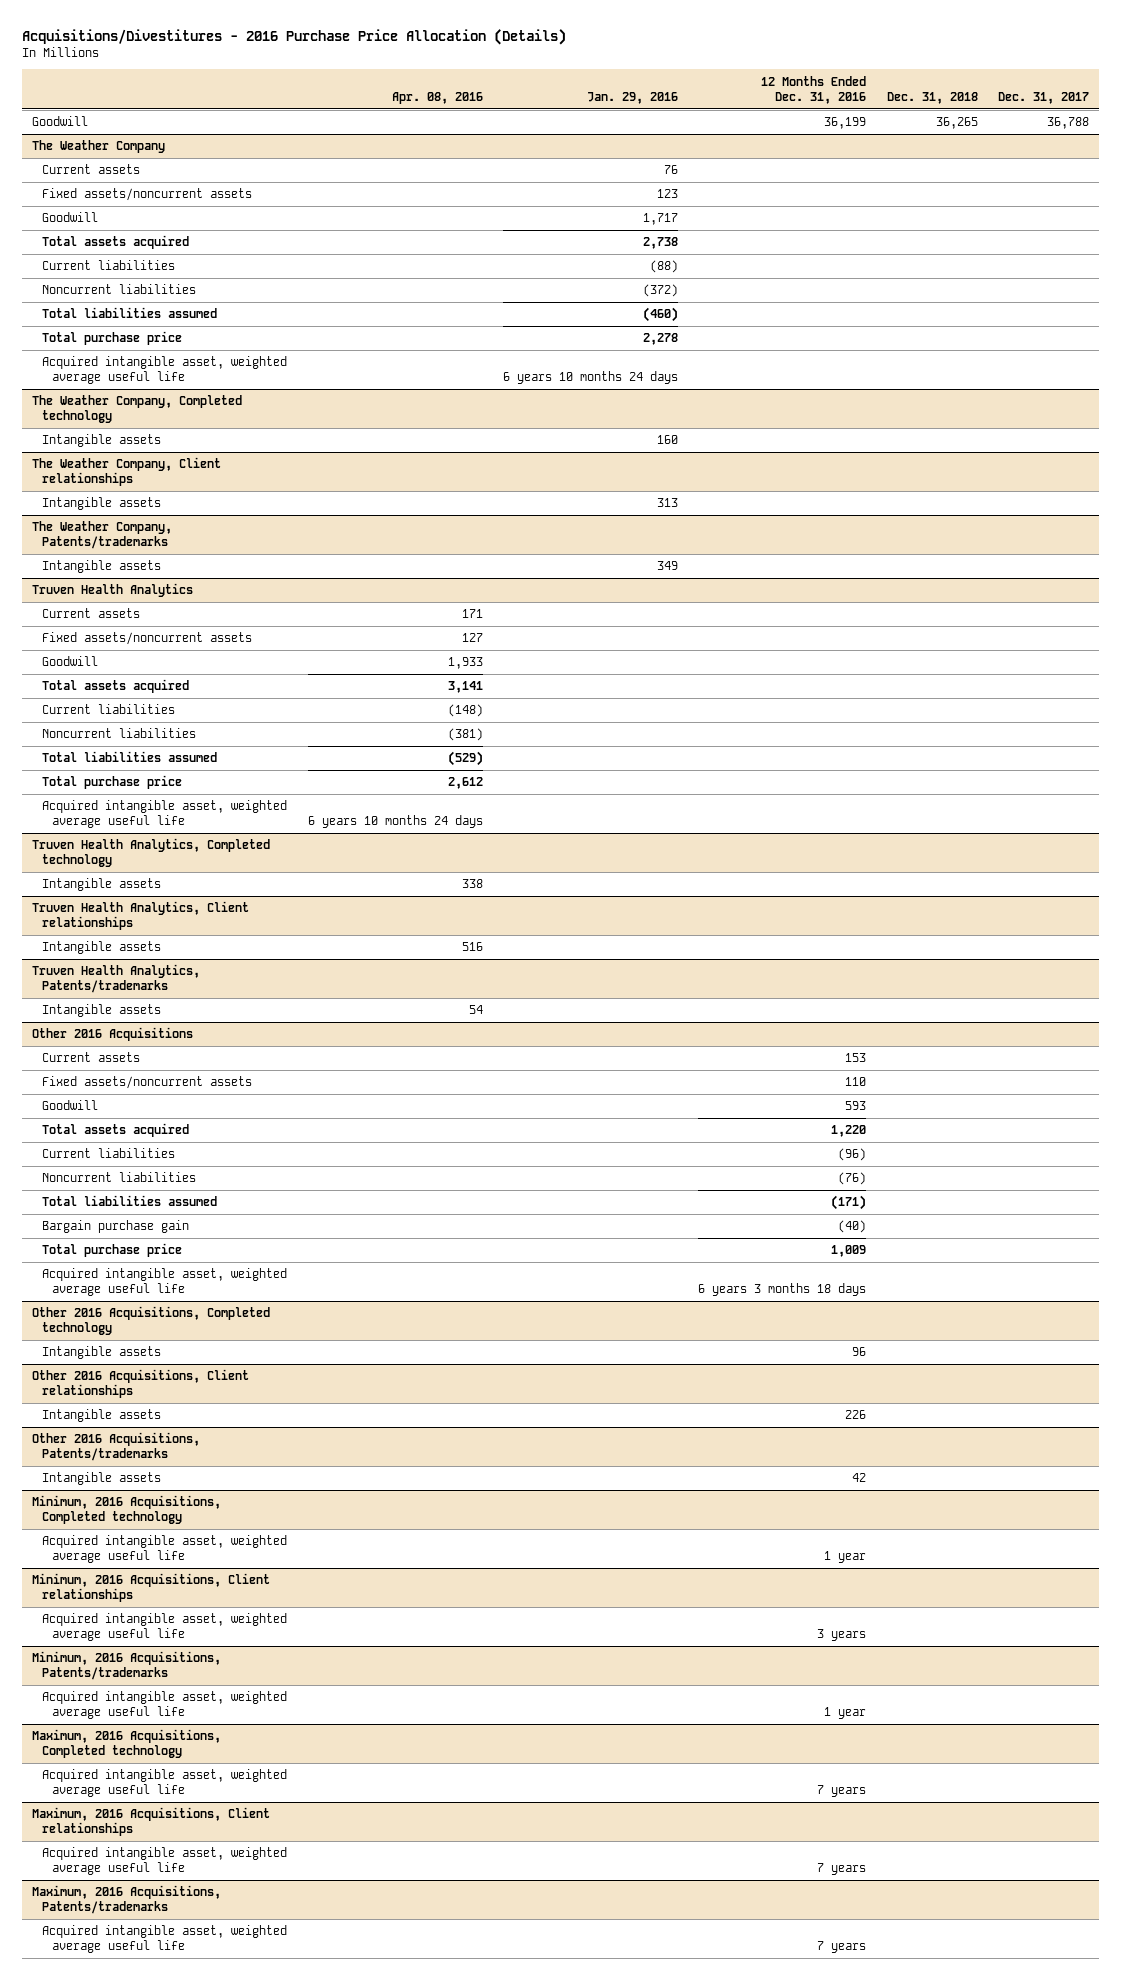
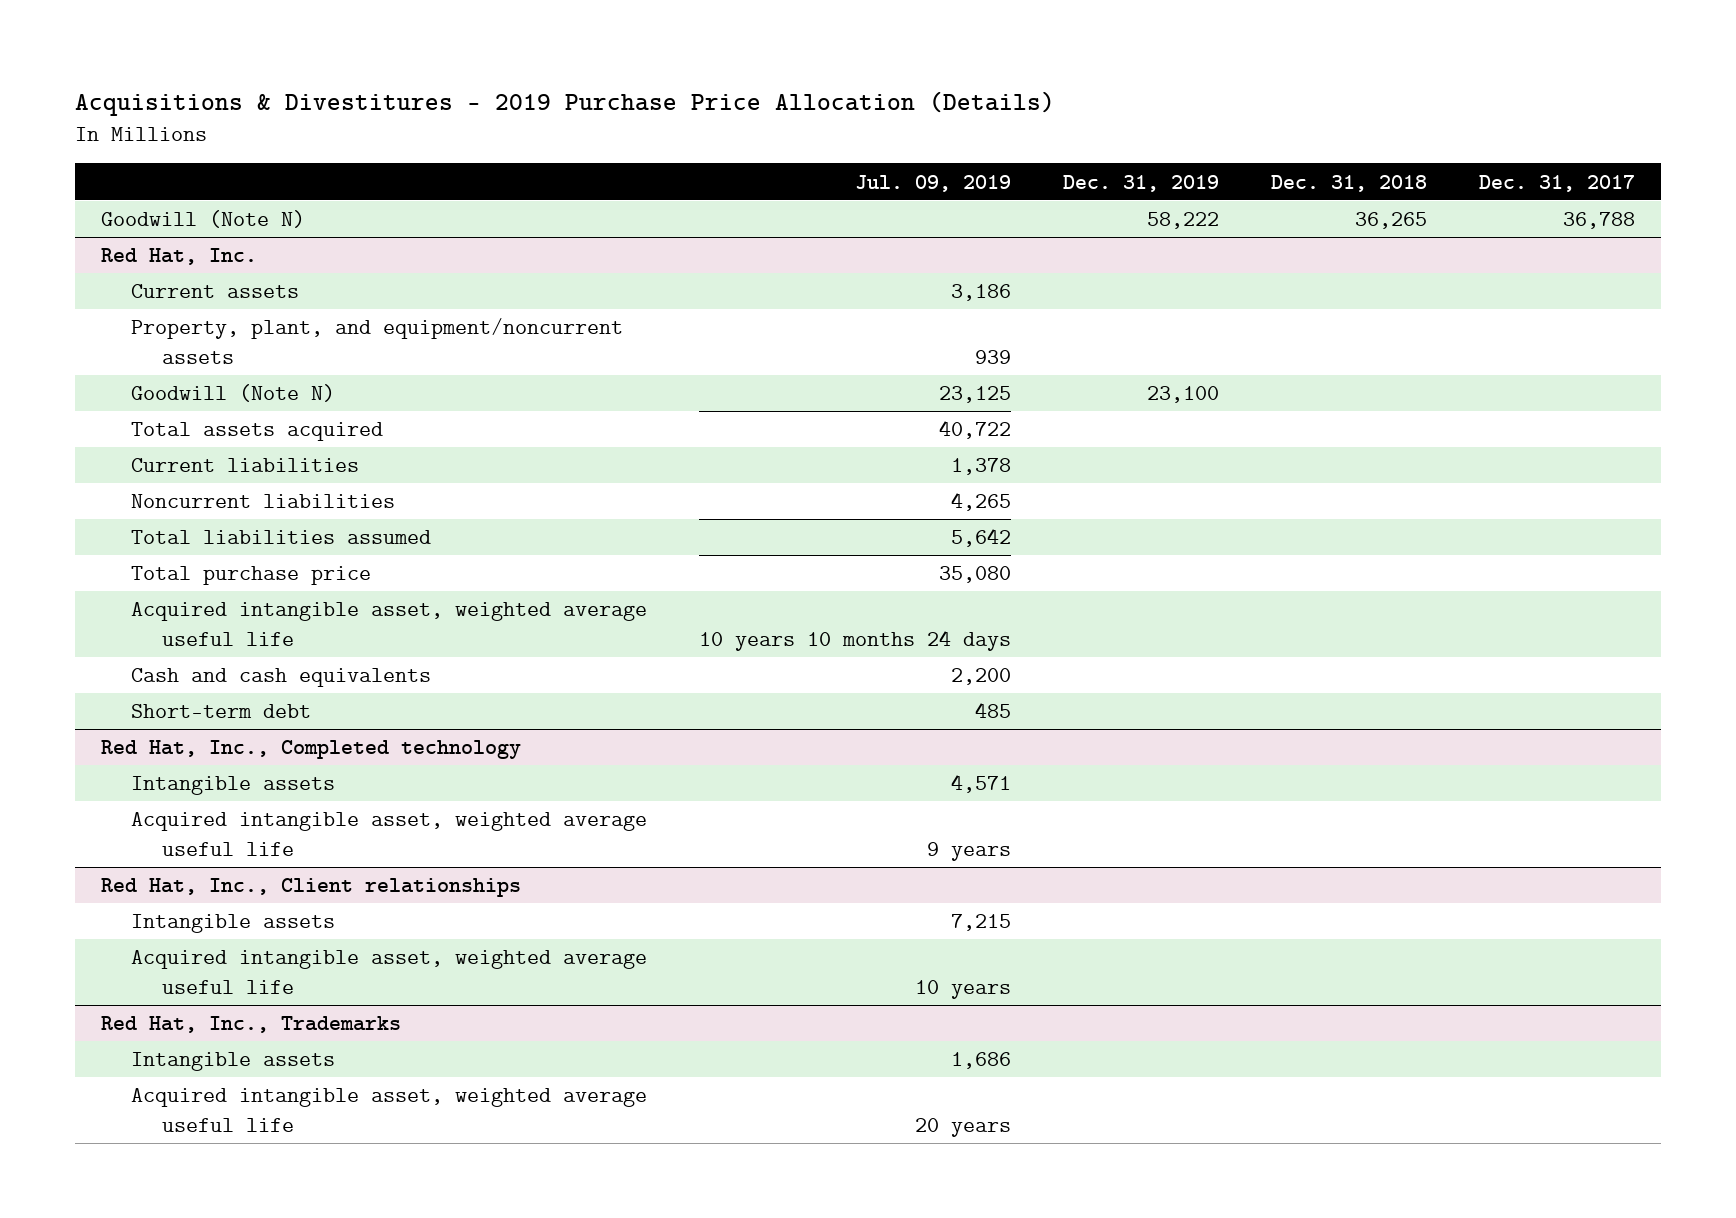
- Acquisitions/Divestitures - 2016 Purchase Price Allocation (Details)
+ Acquisitions & Divestitures - 2019 Purchase Price Allocation (Details)
- | Apr. 08, 2016 | Jan. 29, 2016 | 12 Months Ended Dec. 31, 2016 | Dec. 31, 2018 | Dec. 31, 2017
+ | Jul. 09, 2019 | Dec. 31, 2019 | Dec. 31, 2018 | Dec. 31, 2017
- Goodwill | | | 36,199 | 36,265 | 36,788
- The Weather Company
- Current assets | | 76 | | |
- Fixed assets/noncurrent assets | | 123 | | |
- Goodwill | | 1,717 | | |
- Total assets acquired | | 2,738 | | |
- Current liabilities | | (88) | | |
- Noncurrent liabilities | | (372) | | |
- Total liabilities assumed | | (460) | | |
- Total purchase price | | 2,278 | | |
- Acquired intangible asset, weighted average useful life | | 6 years 10 months 24 days | | |
- The Weather Company, Completed technology
- Intangible assets | | 160 | | |
- The Weather Company, Client relationships
- Intangible assets | | 313 | | |
- The Weather Company, Patents/trademarks
- Intangible assets | | 349 | | |
- Truven Health Analytics
- Current assets | 171 | | | |
- Fixed assets/noncurrent assets | 127 | | | |
- Goodwill | 1,933 | | | |
- Total assets acquired | 3,141 | | | |
- Current liabilities | (148) | | | |
- Noncurrent liabilities | (381) | | | |
- Total liabilities assumed | (529) | | | |
- Total purchase price | 2,612 | | | |
- Acquired intangible asset, weighted average useful life | 6 years 10 months 24 days | | | |
- Truven Health Analytics, Completed technology
- Intangible assets | 338 | | | |
- Truven Health Analytics, Client relationships
- Intangible assets | 516 | | | |
- Truven Health Analytics, Patents/trademarks
- Intangible assets | 54 | | | |
- Other 2016 Acquisitions
- Current assets | | | 153 | |
- Fixed assets/noncurrent assets | | | 110 | |
- Goodwill | | | 593 | |
- Total assets acquired | | | 1,220 | |
- Current liabilities | | | (96) | |
- Noncurrent liabilities | | | (76) | |
- Total liabilities assumed | | | (171) | |
- Bargain purchase gain | | | (40) | |
- Total purchase price | | | 1,009 | |
- Acquired intangible asset, weighted average useful life | | | 6 years 3 months 18 days | |
- Other 2016 Acquisitions, Completed technology
- Intangible assets | | | 96 | |
- Other 2016 Acquisitions, Client relationships
- Intangible assets | | | 226 | |
- Other 2016 Acquisitions, Patents/trademarks
- Intangible assets | | | 42 | |
- Minimum, 2016 Acquisitions, Completed technology
- Acquired intangible asset, weighted average useful life | | | 1 year | |
- Minimum, 2016 Acquisitions, Client relationships
- Acquired intangible asset, weighted average useful life | | | 3 years | |
- Minimum, 2016 Acquisitions, Patents/trademarks
- Acquired intangible asset, weighted average useful life | | | 1 year | |
- Maximum, 2016 Acquisitions, Completed technology
- Acquired intangible asset, weighted average useful life | | | 7 years | |
- Maximum, 2016 Acquisitions, Client relationships
- Acquired intangible asset, weighted average useful life | | | 7 years | |
- Maximum, 2016 Acquisitions, Patents/trademarks
- Acquired intangible asset, weighted average useful life | | | 7 years | |
+ Goodwill (Note N) | | 58,222 | 36,265 | 36,788
+ Red Hat, Inc.
+ Current assets | 3,186 | | |
+ Property, plant, and equipment/noncurrent assets | 939 | | |
+ Goodwill (Note N) | 23,125 | 23,100 | |
+ Total assets acquired | 40,722 | | |
+ Current liabilities | 1,378 | | |
+ Noncurrent liabilities | 4,265 | | |
+ Total liabilities assumed | 5,642 | | |
+ Total purchase price | 35,080 | | |
+ Acquired intangible asset, weighted average useful life | 10 years 10 months 24 days | | |
+ Cash and cash equivalents | 2,200 | | |
+ Short-term debt | 485 | | |
+ Red Hat, Inc., Completed technology
+ Intangible assets | 4,571 | | |
+ Acquired intangible asset, weighted average useful life | 9 years | | |
+ Red Hat, Inc., Client relationships
+ Intangible assets | 7,215 | | |
+ Acquired intangible asset, weighted average useful life | 10 years | | |
+ Red Hat, Inc., Trademarks
+ Intangible assets | 1,686 | | |
+ Acquired intangible asset, weighted average useful life | 20 years | | |

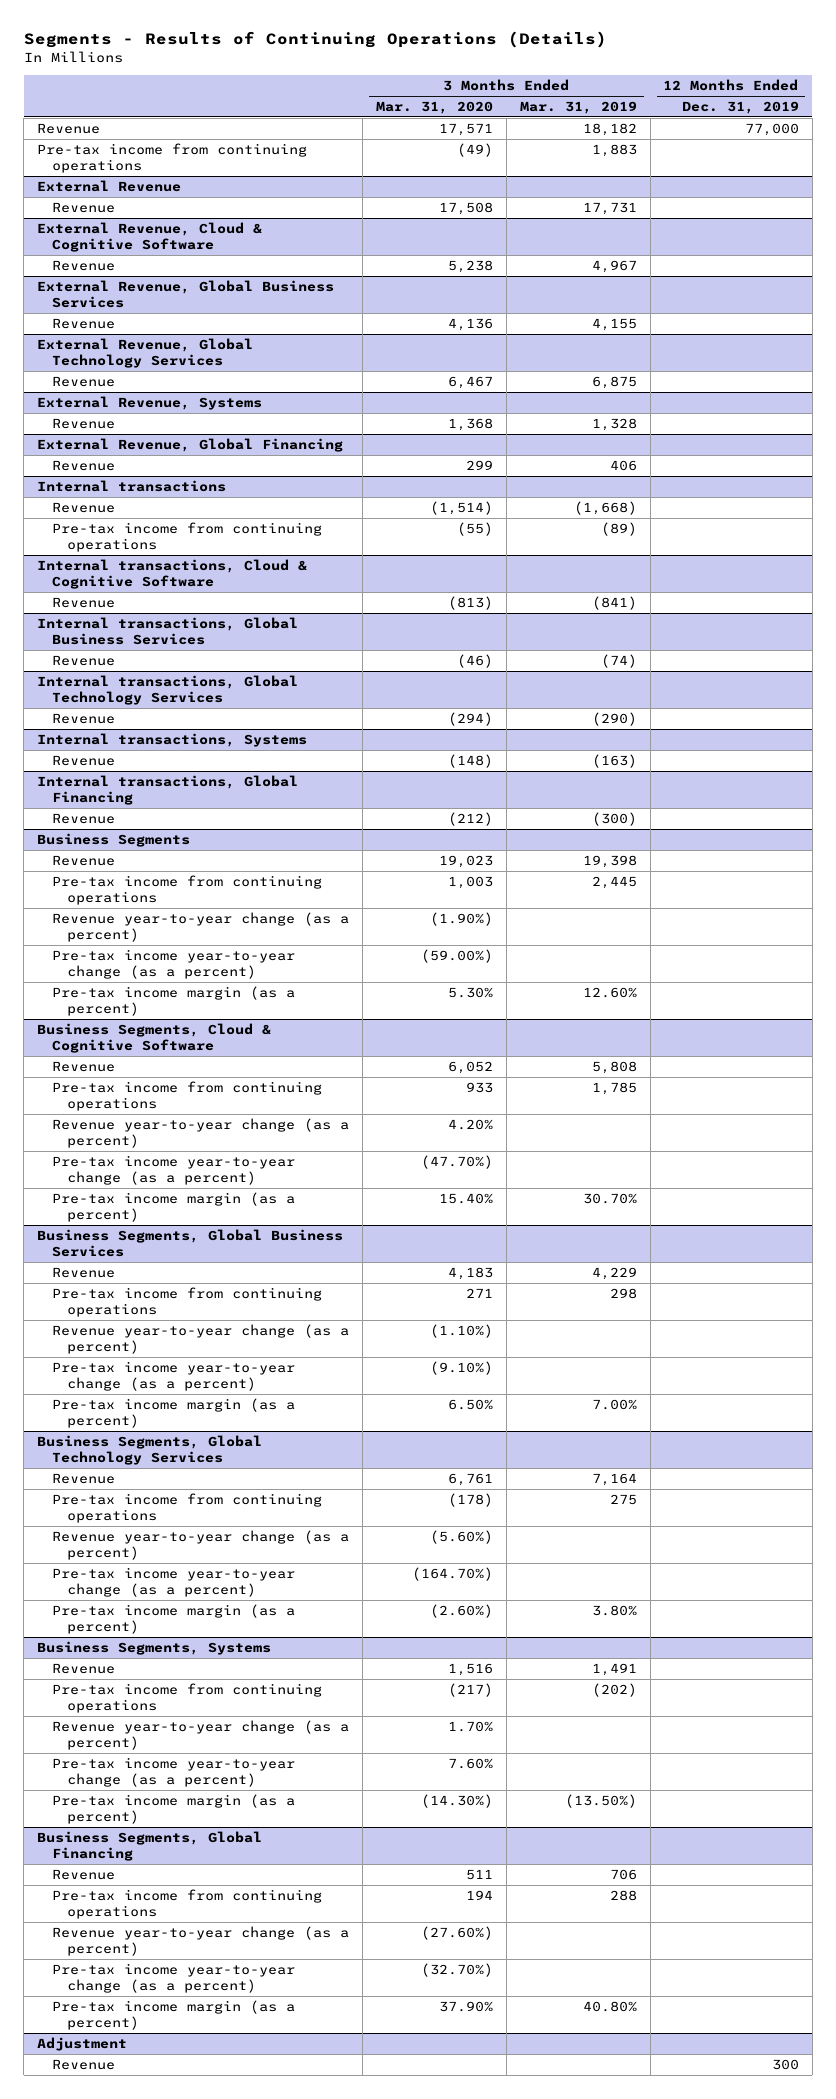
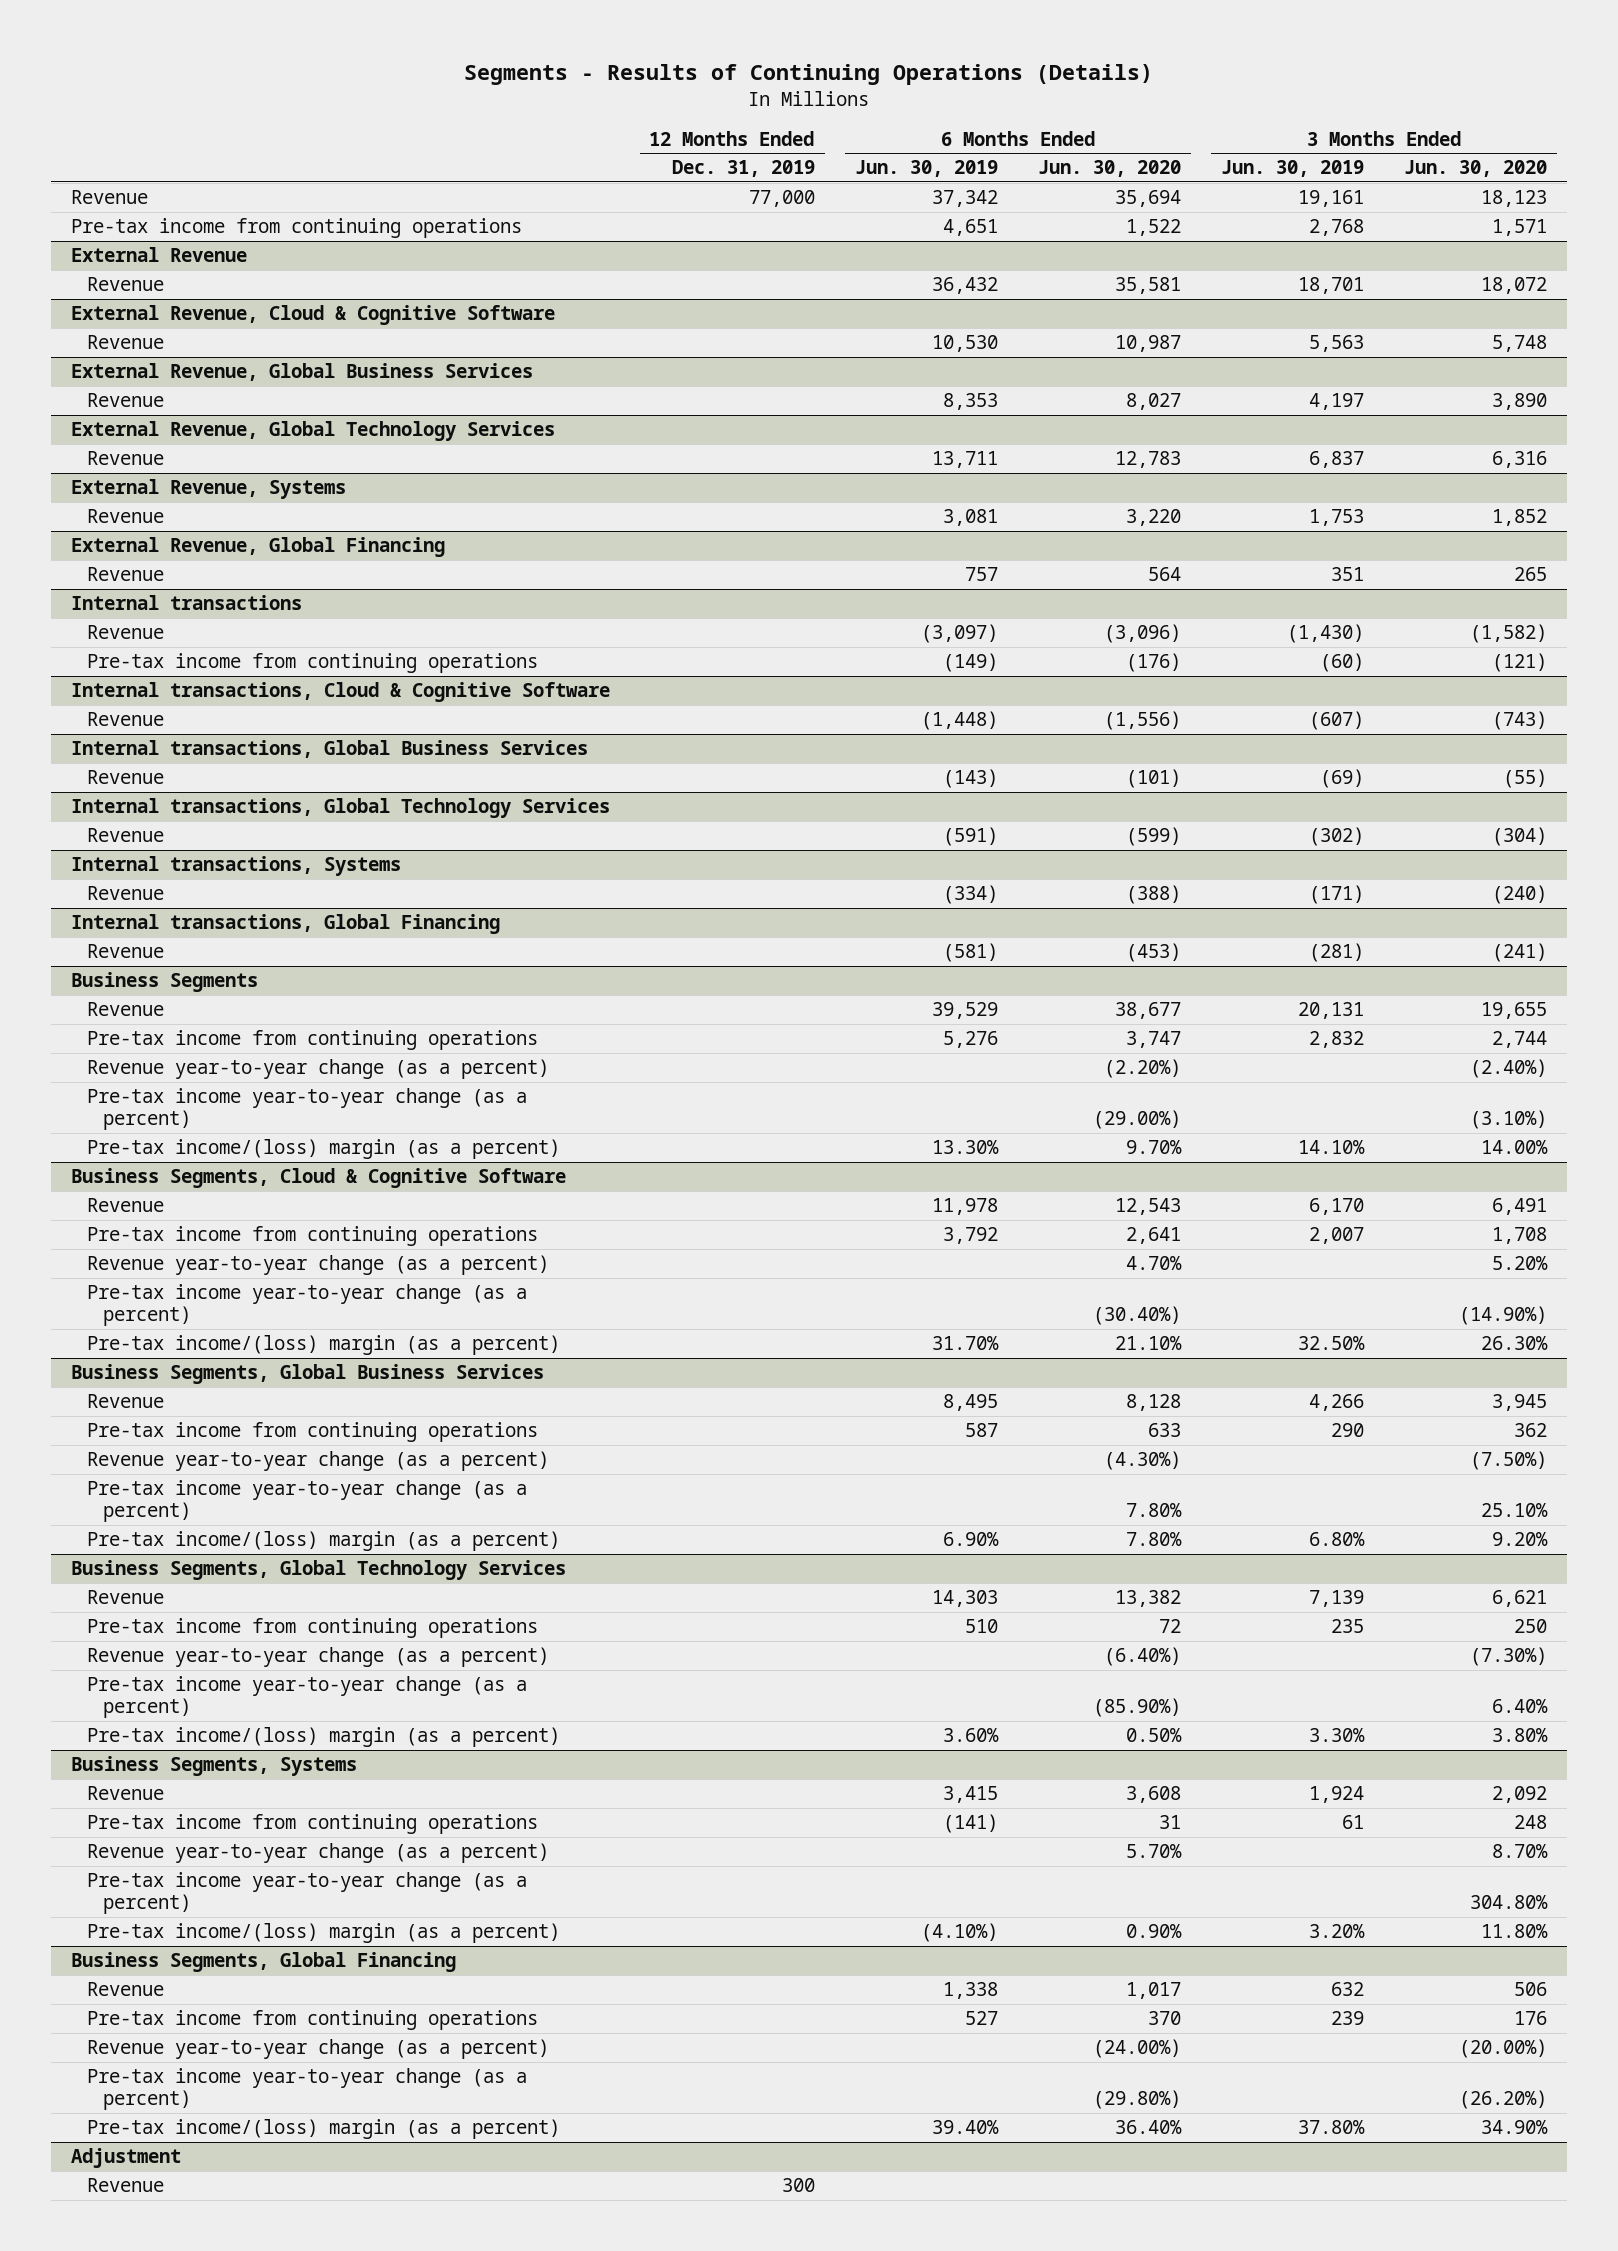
- | 3 Months Ended Mar. 31, 2020 | 3 Months Ended Mar. 31, 2019 | 12 Months Ended Dec. 31, 2019
+ | 12 Months Ended Dec. 31, 2019 | 6 Months Ended Jun. 30, 2019 | 6 Months Ended Jun. 30, 2020 | 3 Months Ended Jun. 30, 2019 | 3 Months Ended Jun. 30, 2020
@ Business Segments
- Pre-tax income margin (as a percent) | 5.30% | 12.60% |
+ Pre-tax income/(loss) margin (as a percent) | | 13.30% | 9.70% | 14.10% | 14.00%
@ Business Segments, Cloud & Cognitive Software
- Pre-tax income margin (as a percent) | 15.40% | 30.70% |
+ Pre-tax income/(loss) margin (as a percent) | | 31.70% | 21.10% | 32.50% | 26.30%
@ Business Segments, Global Business Services
- Pre-tax income margin (as a percent) | 6.50% | 7.00% |
+ Pre-tax income/(loss) margin (as a percent) | | 6.90% | 7.80% | 6.80% | 9.20%
@ Business Segments, Global Technology Services
- Pre-tax income margin (as a percent) | (2.60%) | 3.80% |
+ Pre-tax income/(loss) margin (as a percent) | | 3.60% | 0.50% | 3.30% | 3.80%
@ Business Segments, Systems
- Pre-tax income margin (as a percent) | (14.30%) | (13.50%) |
+ Pre-tax income/(loss) margin (as a percent) | | (4.10%) | 0.90% | 3.20% | 11.80%
@ Business Segments, Global Financing
- Pre-tax income margin (as a percent) | 37.90% | 40.80% |
+ Pre-tax income/(loss) margin (as a percent) | | 39.40% | 36.40% | 37.80% | 34.90%

